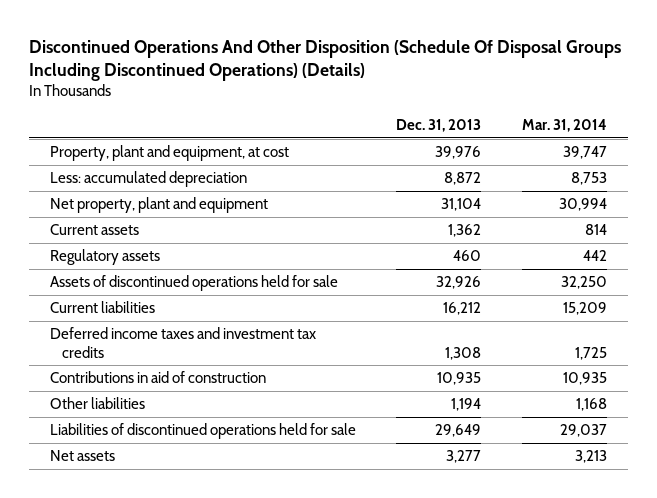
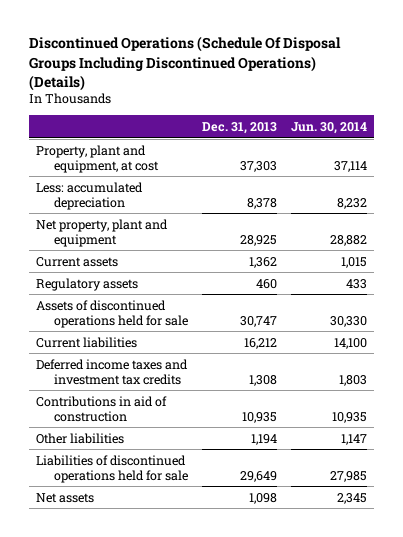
- Discontinued Operations And Other Disposition (Schedule Of Disposal Groups Including Discontinued Operations) (Details)
+ Discontinued Operations (Schedule Of Disposal Groups Including Discontinued Operations) (Details)
- | Dec. 31, 2013 | Mar. 31, 2014
+ | Dec. 31, 2013 | Jun. 30, 2014
- Property, plant and equipment, at cost | 39,976 | 39,747
- Less: accumulated depreciation | 8,872 | 8,753
- Net property, plant and equipment | 31,104 | 30,994
+ Property, plant and equipment, at cost | 37,303 | 37,114
+ Less: accumulated depreciation | 8,378 | 8,232
+ Net property, plant and equipment | 28,925 | 28,882
- Assets of discontinued operations held for sale | 32,926 | 32,250
+ Assets of discontinued operations held for sale | 30,747 | 30,330
- Net assets | 3,277 | 3,213
+ Net assets | 1,098 | 2,345

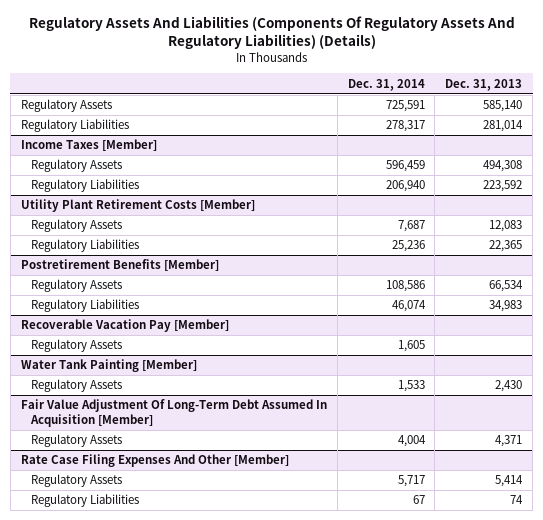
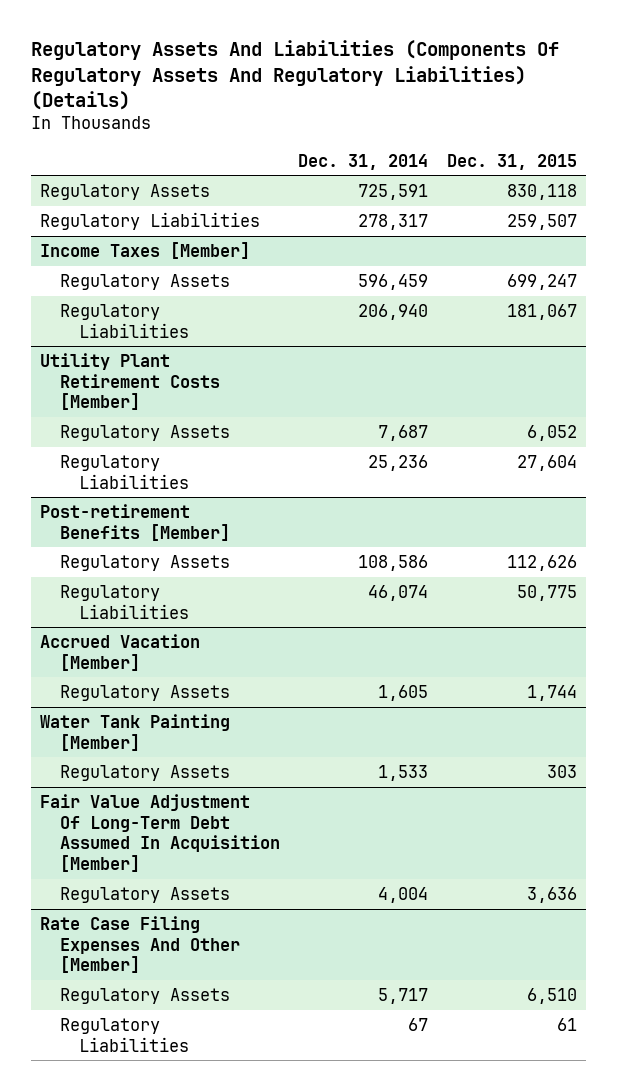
- | Dec. 31, 2014 | Dec. 31, 2013
+ | Dec. 31, 2014 | Dec. 31, 2015
- Postretirement Benefits [Member]
+ Post-retirement Benefits [Member]
- Recoverable Vacation Pay [Member]
+ Accrued Vacation [Member]

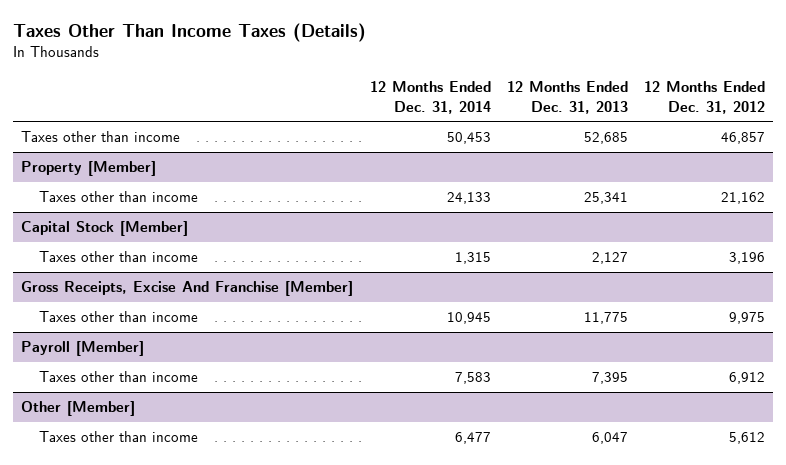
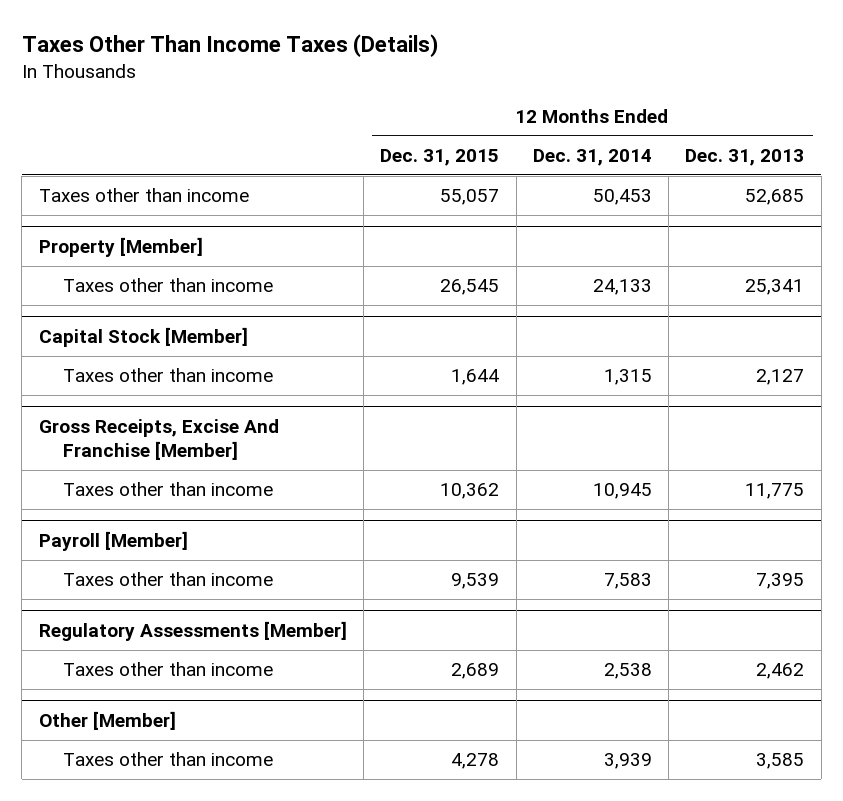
- | 12 Months Ended Dec. 31, 2014 | 12 Months Ended Dec. 31, 2013 | 12 Months Ended Dec. 31, 2012
+ | 12 Months Ended Dec. 31, 2015 | 12 Months Ended Dec. 31, 2014 | 12 Months Ended Dec. 31, 2013
+ Regulatory Assessments [Member]
+ Taxes other than income | 2,689 | 2,538 | 2,462
@ Other [Member]
- Taxes other than income | 6,477 | 6,047 | 5,612
+ Taxes other than income | 4,278 | 3,939 | 3,585

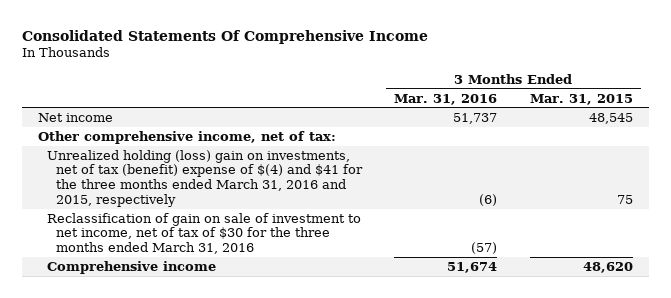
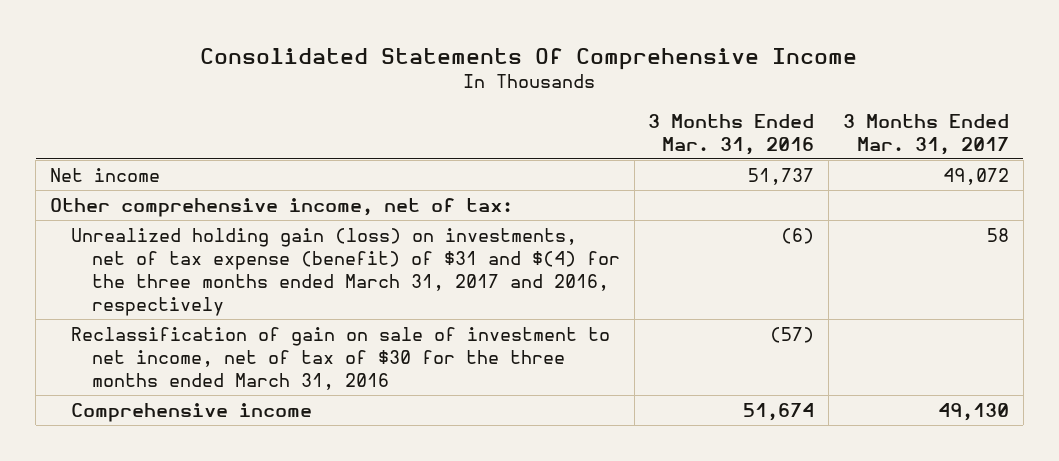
- | 3 Months Ended Mar. 31, 2016 | 3 Months Ended Mar. 31, 2015
+ | 3 Months Ended Mar. 31, 2016 | 3 Months Ended Mar. 31, 2017
- Unrealized holding (loss) gain on investments, net of tax (benefit) expense of $(4) and $41 for the three months ended March 31, 2016 and 2015, respectively | (6) | 75
+ Unrealized holding gain (loss) on investments, net of tax expense (benefit) of $31 and $(4) for the three months ended March 31, 2017 and 2016, respectively | (6) | 58

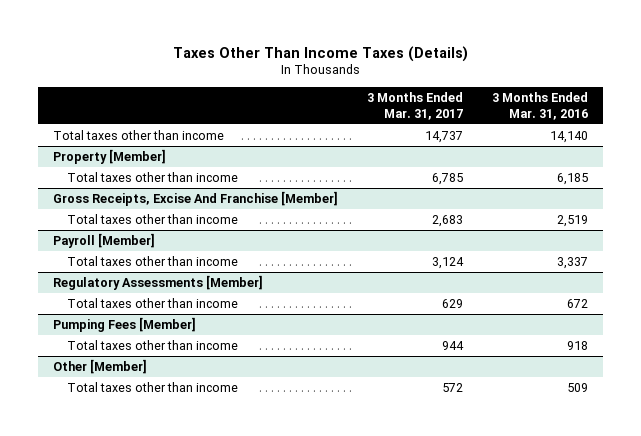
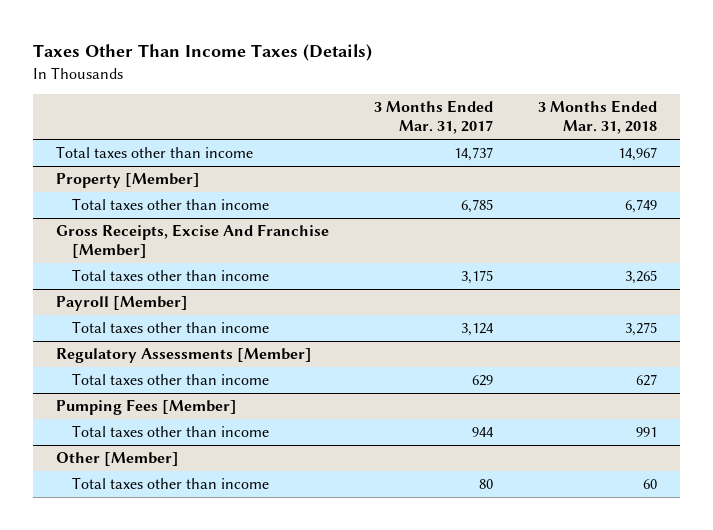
- | 3 Months Ended Mar. 31, 2017 | 3 Months Ended Mar. 31, 2016
+ | 3 Months Ended Mar. 31, 2017 | 3 Months Ended Mar. 31, 2018
@ Gross Receipts, Excise And Franchise [Member]
- Total taxes other than income | 2,683 | 2,519
+ Total taxes other than income | 3,175 | 3,265
@ Other [Member]
- Total taxes other than income | 572 | 509
+ Total taxes other than income | 80 | 60

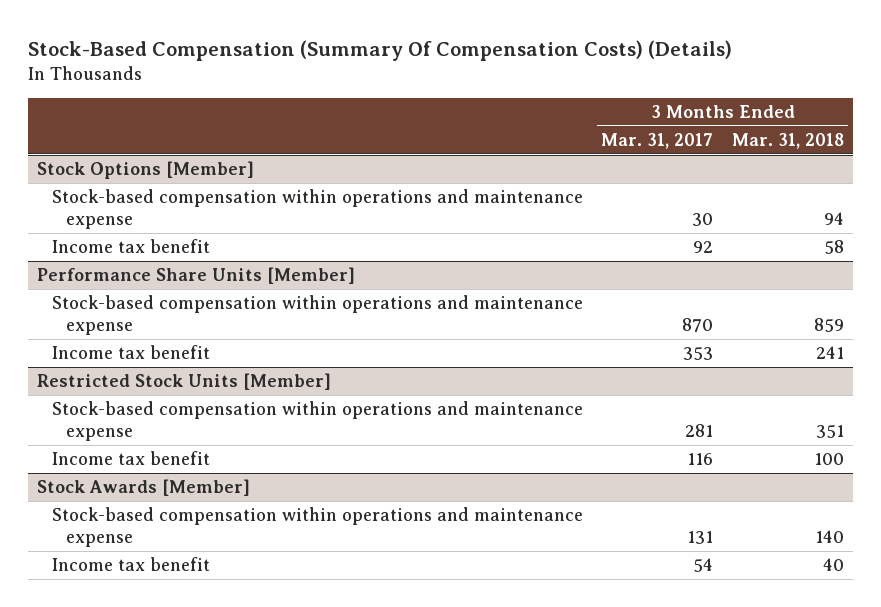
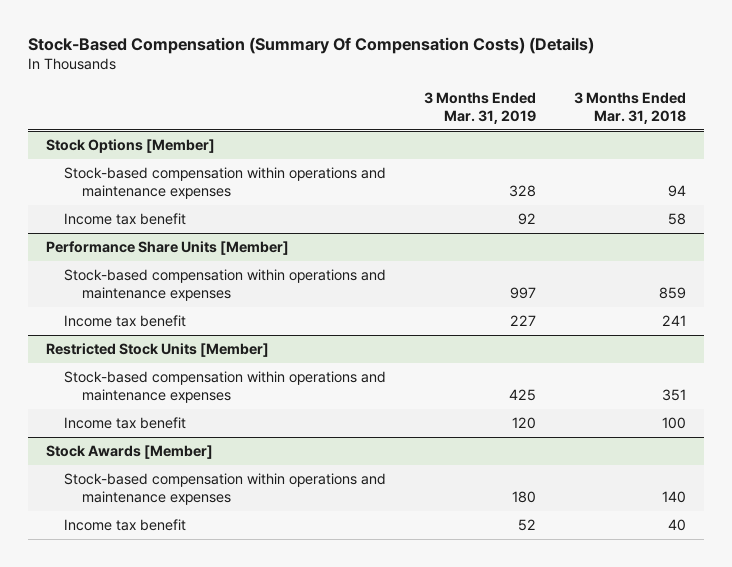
- | 3 Months Ended Mar. 31, 2017 | 3 Months Ended Mar. 31, 2018
+ | 3 Months Ended Mar. 31, 2019 | 3 Months Ended Mar. 31, 2018
@ Stock Options [Member]
- Stock-based compensation within operations and maintenance expense | 30 | 94
+ Stock-based compensation within operations and maintenance expenses | 328 | 94
@ Performance Share Units [Member]
- Stock-based compensation within operations and maintenance expense | 870 | 859
+ Stock-based compensation within operations and maintenance expenses | 997 | 859
@ Restricted Stock Units [Member]
- Stock-based compensation within operations and maintenance expense | 281 | 351
+ Stock-based compensation within operations and maintenance expenses | 425 | 351
@ Stock Awards [Member]
- Stock-based compensation within operations and maintenance expense | 131 | 140
+ Stock-based compensation within operations and maintenance expenses | 180 | 140

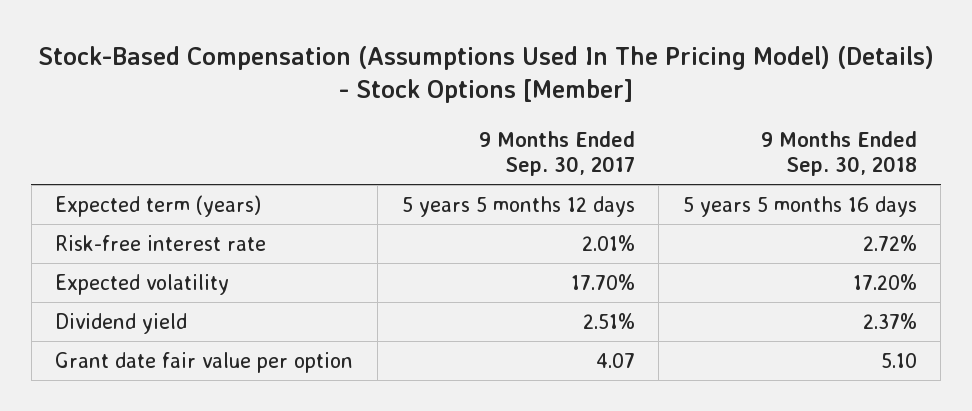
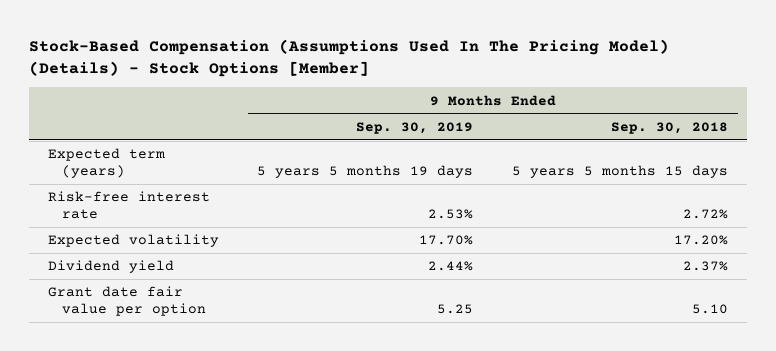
- | 9 Months Ended Sep. 30, 2017 | 9 Months Ended Sep. 30, 2018
+ | 9 Months Ended Sep. 30, 2019 | 9 Months Ended Sep. 30, 2018
- Expected term (years) | 5 years 5 months 12 days | 5 years 5 months 16 days
+ Expected term (years) | 5 years 5 months 19 days | 5 years 5 months 15 days

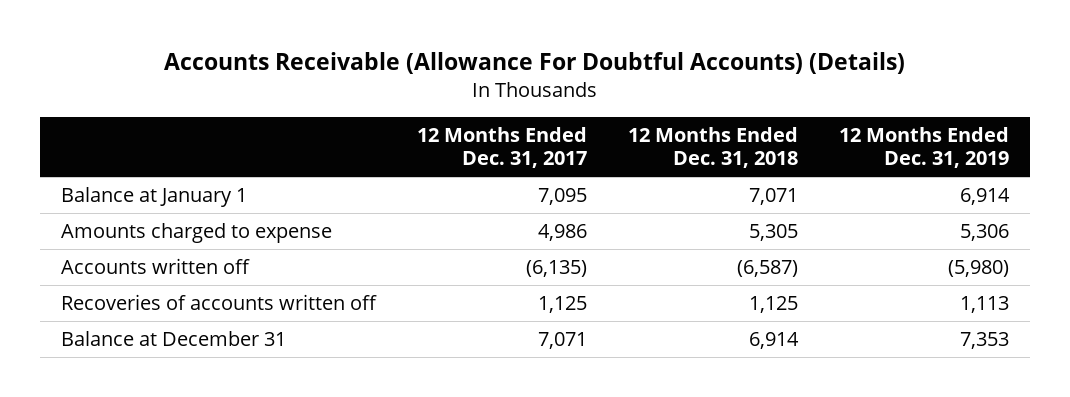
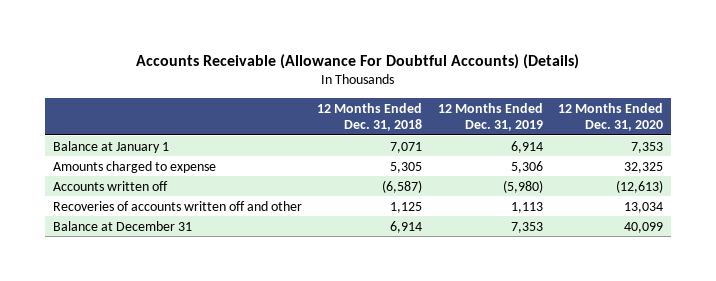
- | 12 Months Ended Dec. 31, 2017 | 12 Months Ended Dec. 31, 2018 | 12 Months Ended Dec. 31, 2019
+ | 12 Months Ended Dec. 31, 2018 | 12 Months Ended Dec. 31, 2019 | 12 Months Ended Dec. 31, 2020
- Recoveries of accounts written off | 1,125 | 1,125 | 1,113
+ Recoveries of accounts written off and other | 1,125 | 1,113 | 13,034

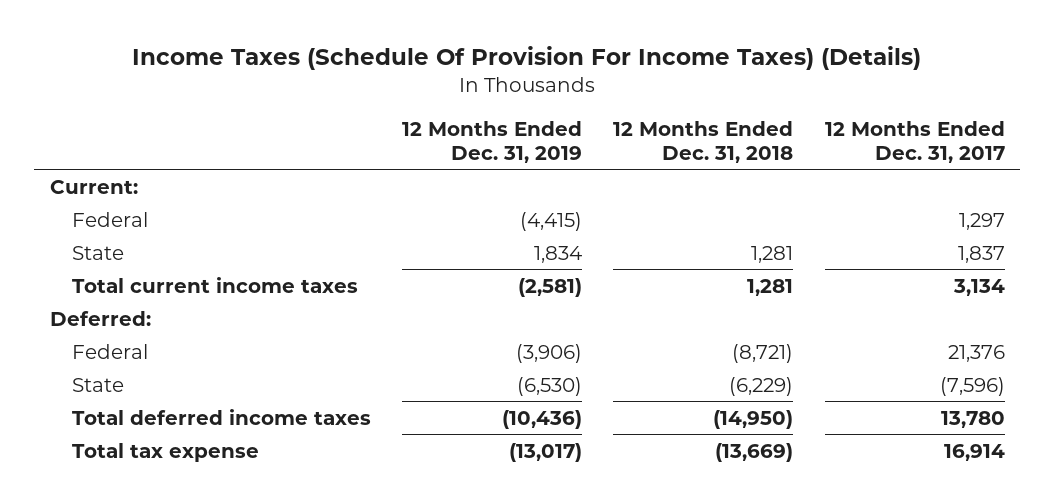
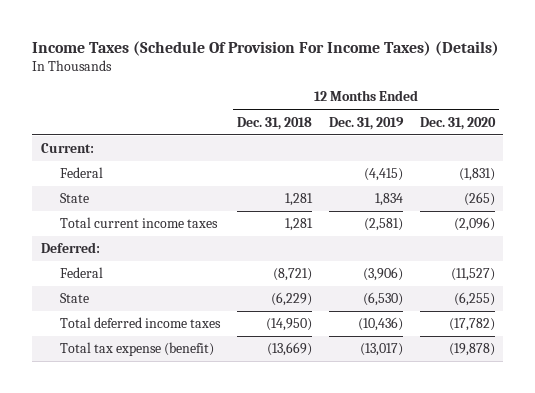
- | 12 Months Ended Dec. 31, 2019 | 12 Months Ended Dec. 31, 2018 | 12 Months Ended Dec. 31, 2017
+ | 12 Months Ended Dec. 31, 2018 | 12 Months Ended Dec. 31, 2019 | 12 Months Ended Dec. 31, 2020
- Total tax expense | (13,017) | (13,669) | 16,914
+ Total tax expense (benefit) | (13,669) | (13,017) | (19,878)

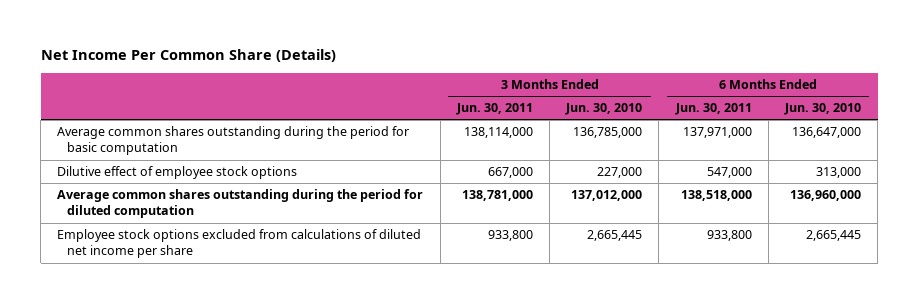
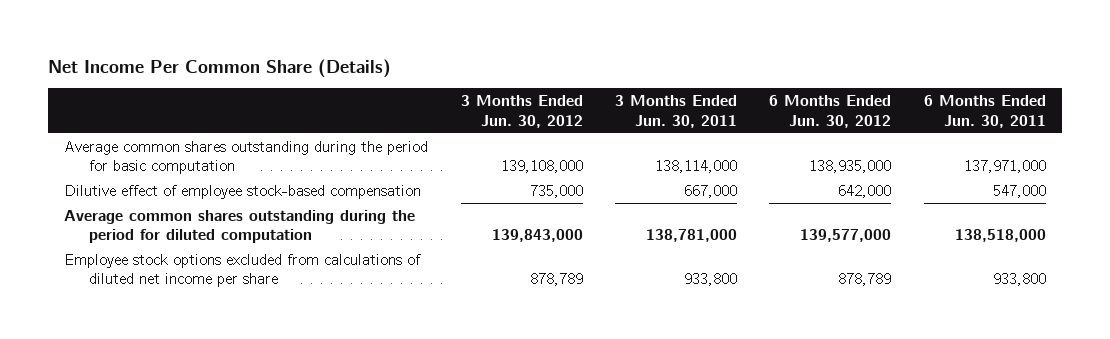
- | 3 Months Ended Jun. 30, 2011 | 3 Months Ended Jun. 30, 2010 | 6 Months Ended Jun. 30, 2011 | 6 Months Ended Jun. 30, 2010
+ | 3 Months Ended Jun. 30, 2012 | 3 Months Ended Jun. 30, 2011 | 6 Months Ended Jun. 30, 2012 | 6 Months Ended Jun. 30, 2011
- Dilutive effect of employee stock options | 667,000 | 227,000 | 547,000 | 313,000
+ Dilutive effect of employee stock-based compensation | 735,000 | 667,000 | 642,000 | 547,000

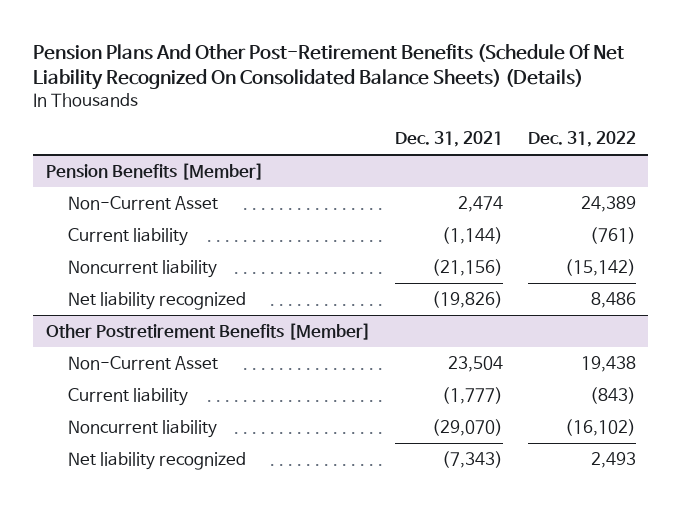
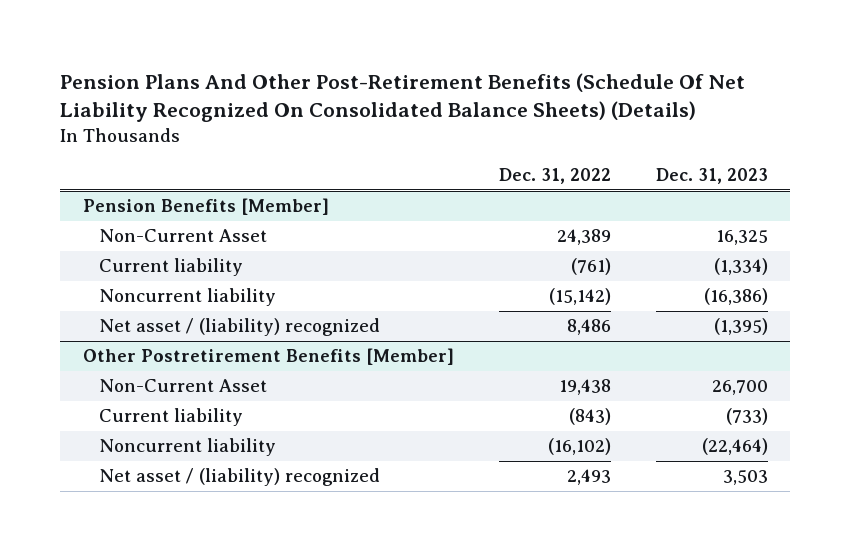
- | Dec. 31, 2021 | Dec. 31, 2022
+ | Dec. 31, 2022 | Dec. 31, 2023
@ Pension Benefits [Member]
- Net liability recognized | (19,826) | 8,486
+ Net asset / (liability) recognized | 8,486 | (1,395)
@ Other Postretirement Benefits [Member]
- Net liability recognized | (7,343) | 2,493
+ Net asset / (liability) recognized | 2,493 | 3,503

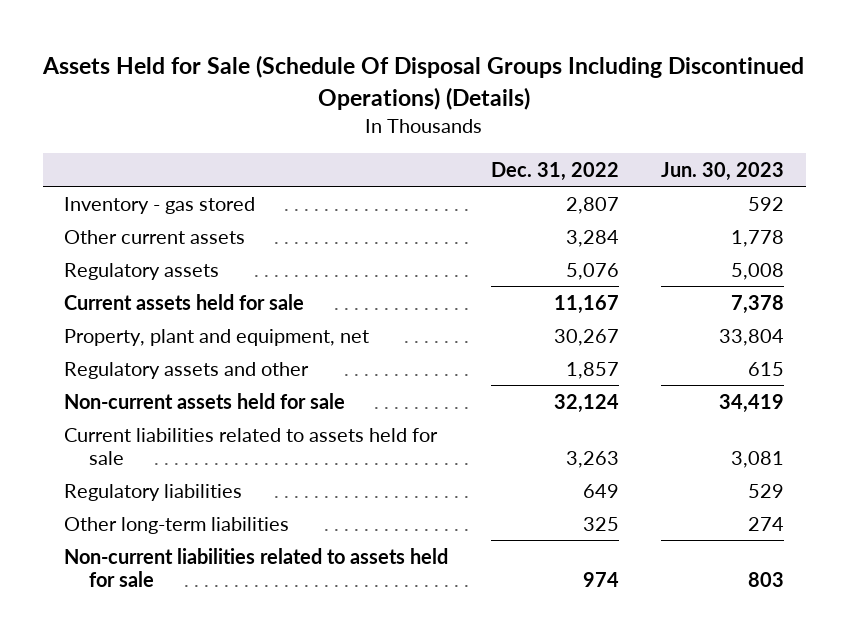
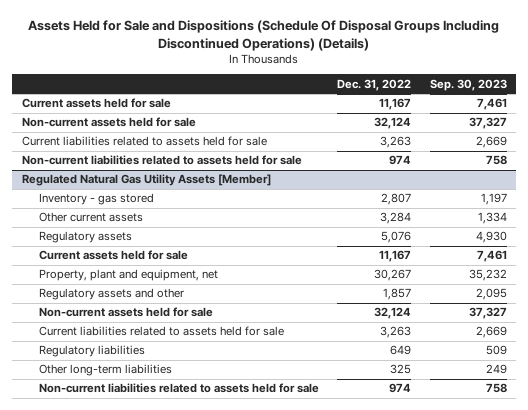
- Assets Held for Sale (Schedule Of Disposal Groups Including Discontinued Operations) (Details)
+ Assets Held for Sale and Dispositions (Schedule Of Disposal Groups Including Discontinued Operations) (Details)
- | Dec. 31, 2022 | Jun. 30, 2023
+ | Dec. 31, 2022 | Sep. 30, 2023
+ Current assets held for sale | 11,167 | 7,461
+ Non-current assets held for sale | 32,124 | 37,327
+ Current liabilities related to assets held for sale | 3,263 | 2,669
+ Non-current liabilities related to assets held for sale | 974 | 758
+ Regulated Natural Gas Utility Assets [Member]

